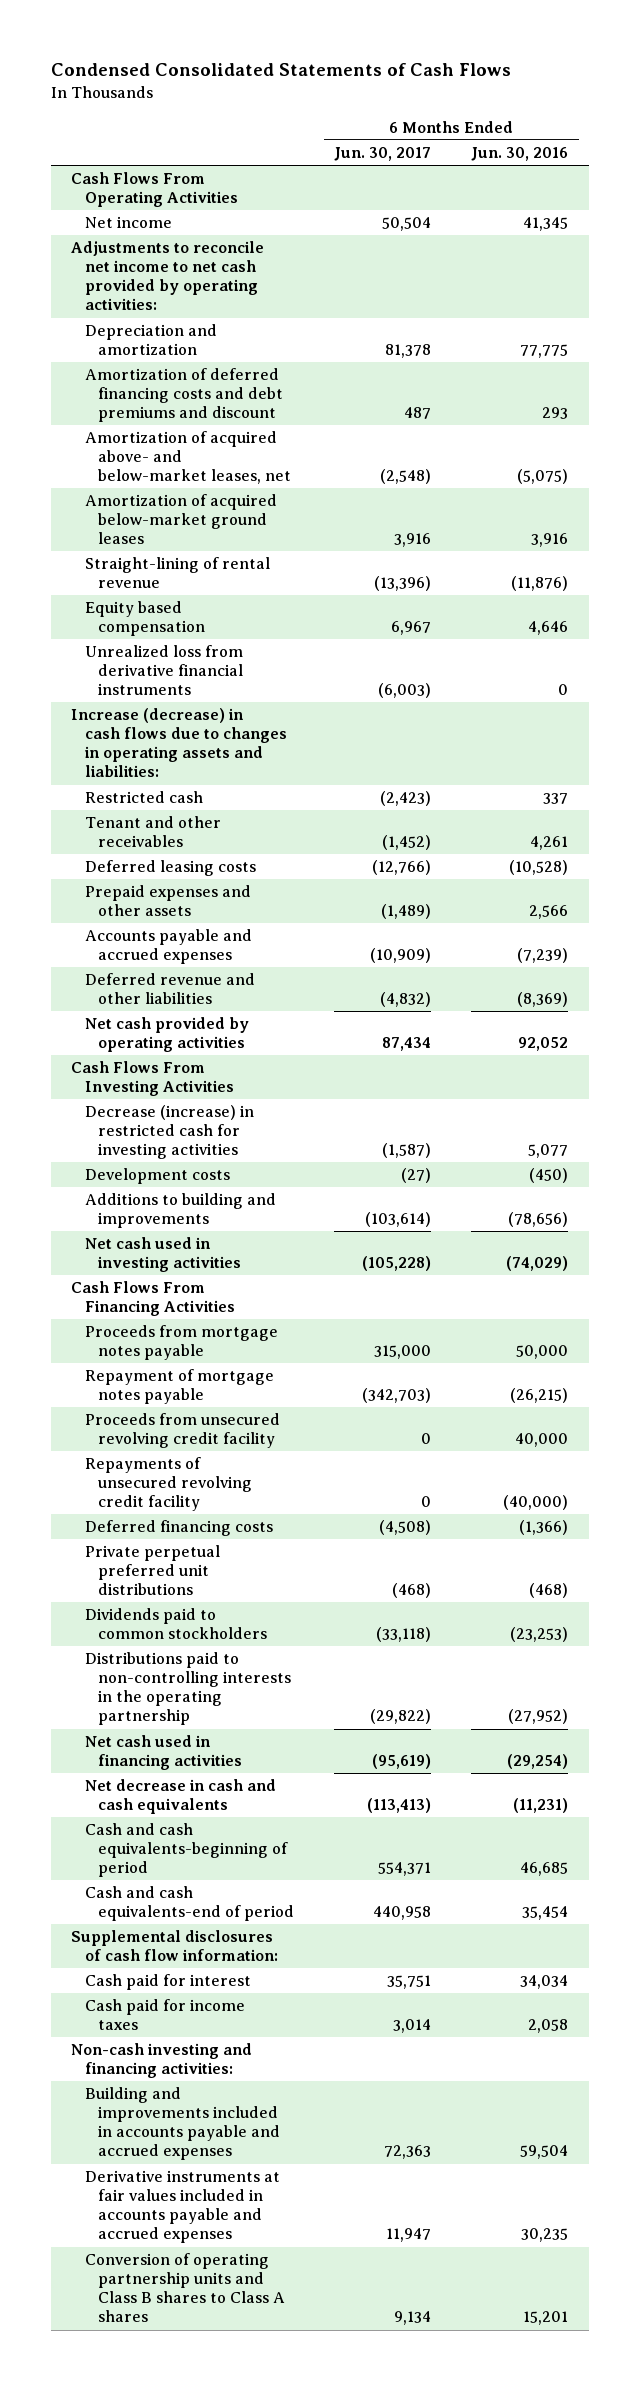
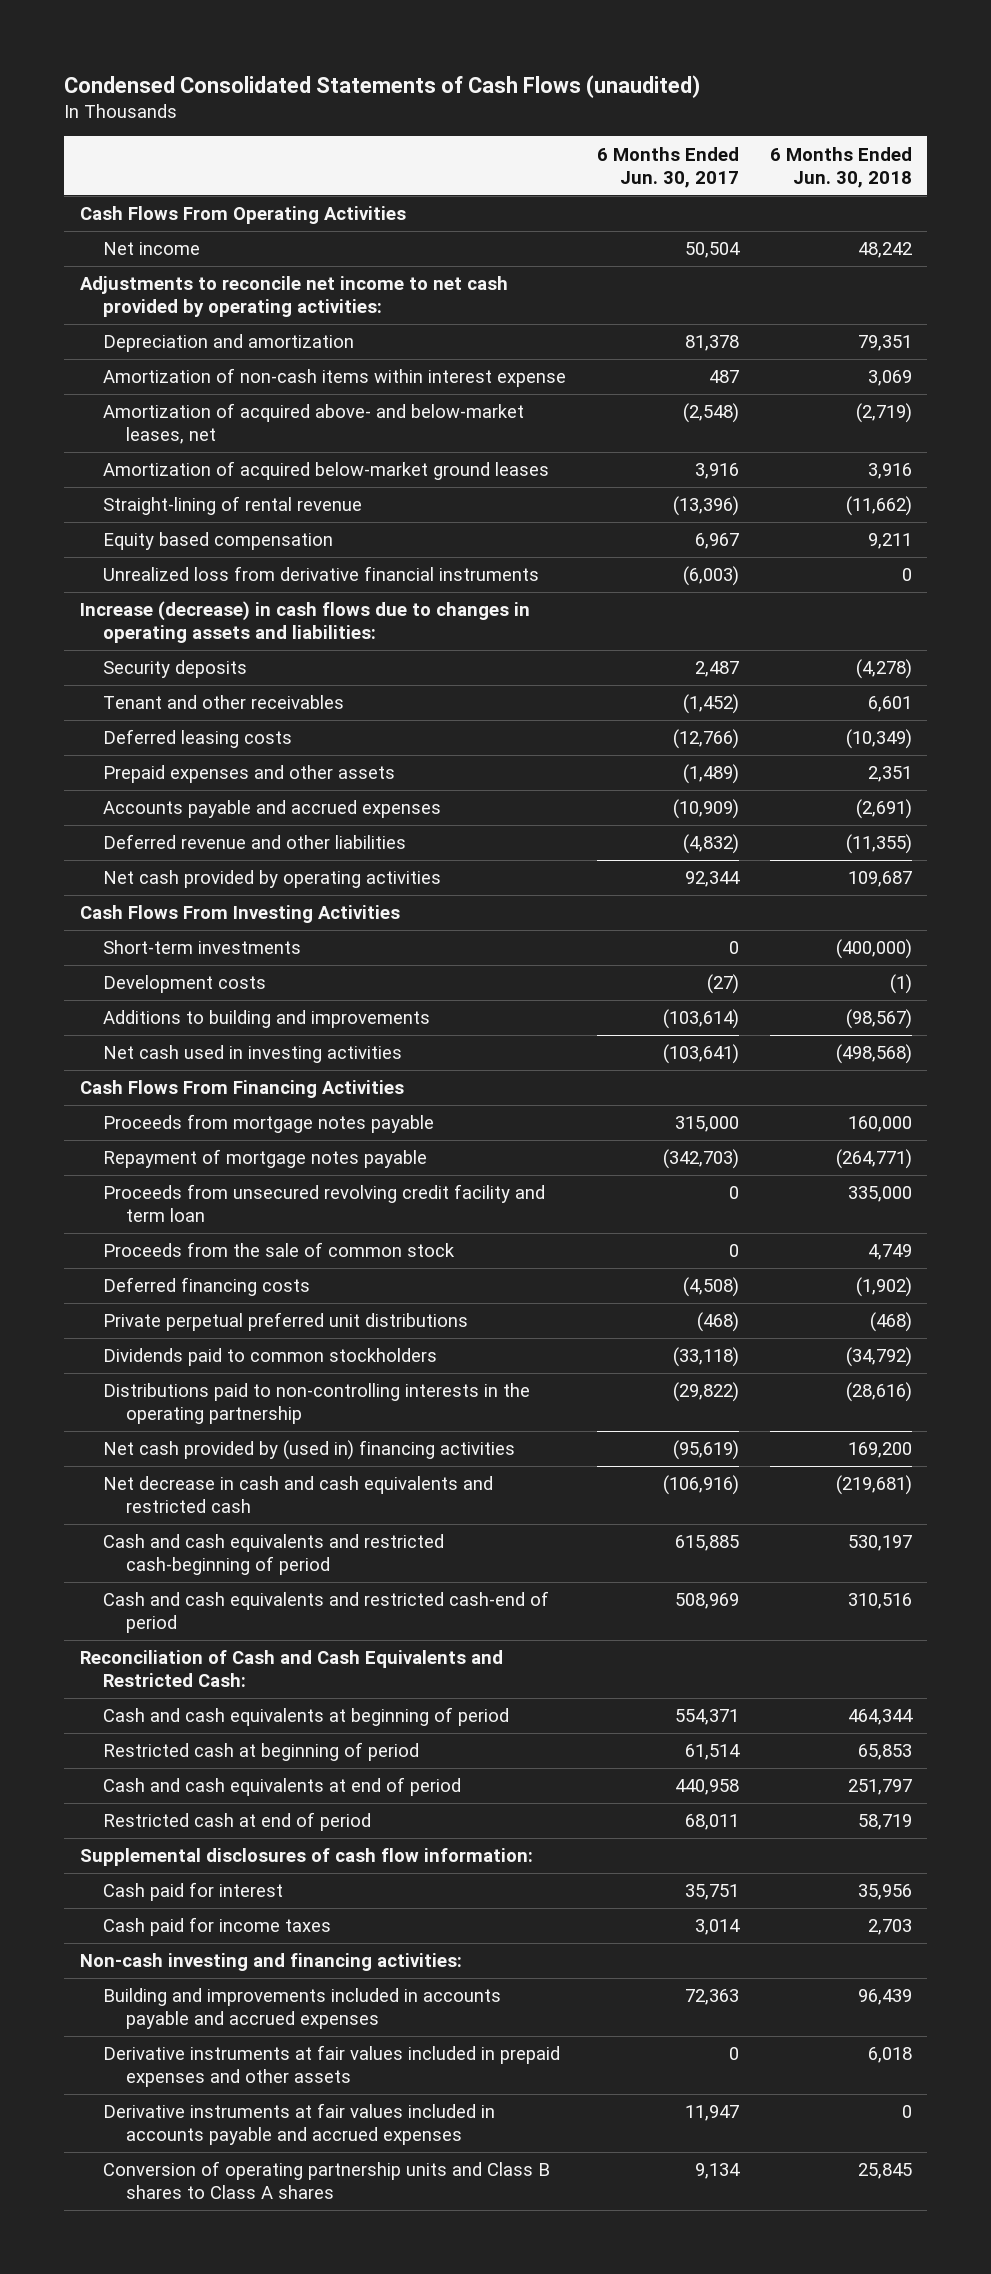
- Condensed Consolidated Statements of Cash Flows
+ Condensed Consolidated Statements of Cash Flows (unaudited)
- | 6 Months Ended Jun. 30, 2017 | 6 Months Ended Jun. 30, 2016
+ | 6 Months Ended Jun. 30, 2017 | 6 Months Ended Jun. 30, 2018
- Amortization of deferred financing costs and debt premiums and discount | 487 | 293
+ Amortization of non-cash items within interest expense | 487 | 3,069
- Restricted cash | (2,423) | 337
+ Security deposits | 2,487 | (4,278)
- Net cash provided by operating activities | 87,434 | 92,052
+ Net cash provided by operating activities | 92,344 | 109,687
- Decrease (increase) in restricted cash for investing activities | (1,587) | 5,077
+ Short-term investments | 0 | (400,000)
- Net cash used in investing activities | (105,228) | (74,029)
+ Net cash used in investing activities | (103,641) | (498,568)
- Proceeds from unsecured revolving credit facility | 0 | 40,000
- Repayments of unsecured revolving credit facility | 0 | (40,000)
+ Proceeds from unsecured revolving credit facility and term loan | 0 | 335,000
+ Proceeds from the sale of common stock | 0 | 4,749
- Net cash used in financing activities | (95,619) | (29,254)
- Net decrease in cash and cash equivalents | (113,413) | (11,231)
- Cash and cash equivalents-beginning of period | 554,371 | 46,685
- Cash and cash equivalents-end of period | 440,958 | 35,454
+ Net cash provided by (used in) financing activities | (95,619) | 169,200
+ Net decrease in cash and cash equivalents and restricted cash | (106,916) | (219,681)
+ Cash and cash equivalents and restricted cash-beginning of period | 615,885 | 530,197
+ Cash and cash equivalents and restricted cash-end of period | 508,969 | 310,516
+ Reconciliation of Cash and Cash Equivalents and Restricted Cash:
+ Cash and cash equivalents at beginning of period | 554,371 | 464,344
+ Restricted cash at beginning of period | 61,514 | 65,853
+ Cash and cash equivalents at end of period | 440,958 | 251,797
+ Restricted cash at end of period | 68,011 | 58,719
+ Derivative instruments at fair values included in prepaid expenses and other assets | 0 | 6,018

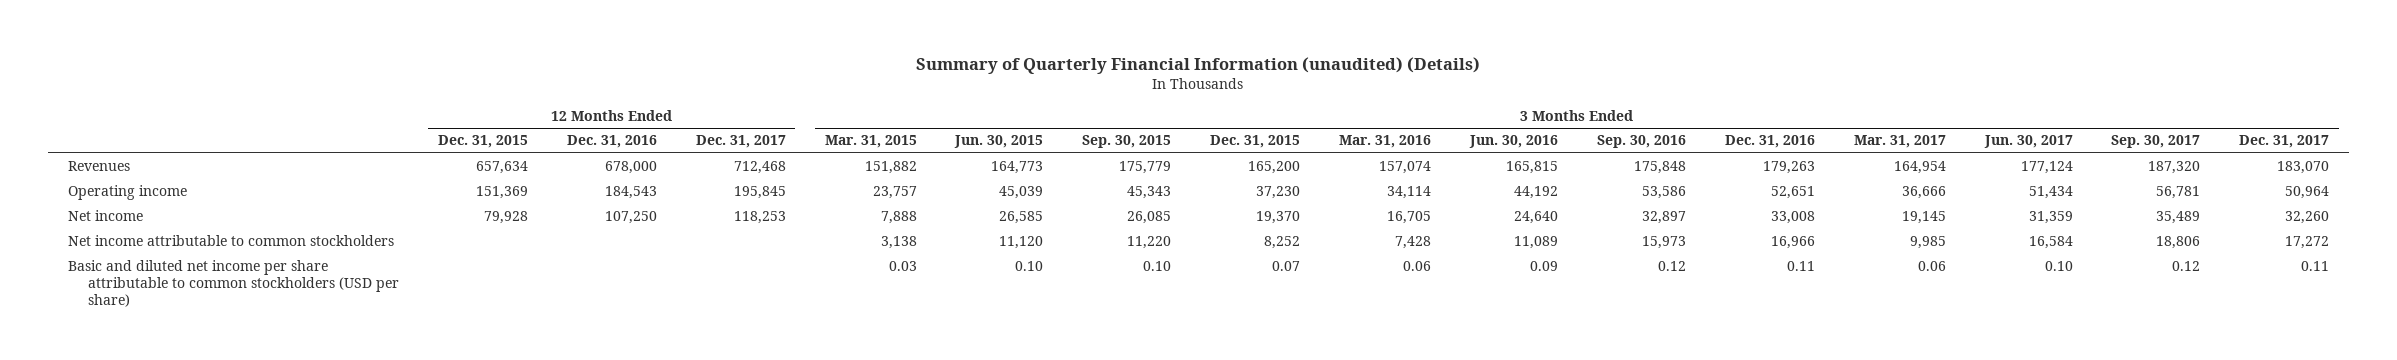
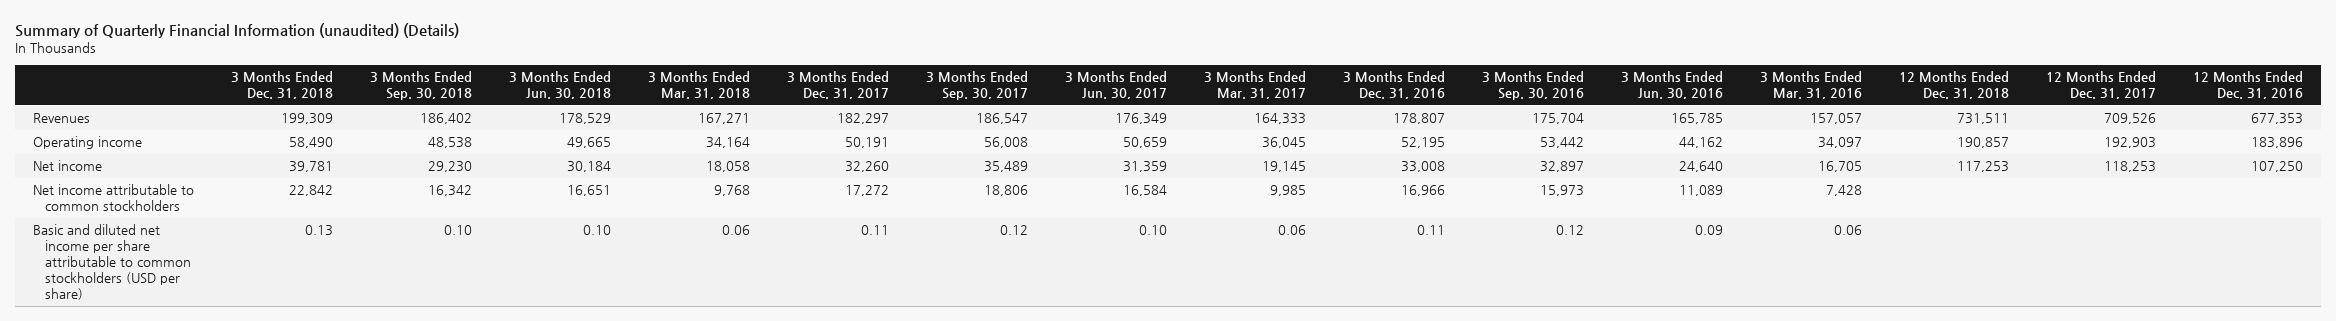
- | 12 Months Ended Dec. 31, 2015 | 12 Months Ended Dec. 31, 2016 | 12 Months Ended Dec. 31, 2017 | 3 Months Ended Mar. 31, 2015 | 3 Months Ended Jun. 30, 2015 | 3 Months Ended Sep. 30, 2015 | 3 Months Ended Dec. 31, 2015 | 3 Months Ended Mar. 31, 2016 | 3 Months Ended Jun. 30, 2016 | 3 Months Ended Sep. 30, 2016 | 3 Months Ended Dec. 31, 2016 | 3 Months Ended Mar. 31, 2017 | 3 Months Ended Jun. 30, 2017 | 3 Months Ended Sep. 30, 2017 | 3 Months Ended Dec. 31, 2017
+ | 3 Months Ended Dec. 31, 2018 | 3 Months Ended Sep. 30, 2018 | 3 Months Ended Jun. 30, 2018 | 3 Months Ended Mar. 31, 2018 | 3 Months Ended Dec. 31, 2017 | 3 Months Ended Sep. 30, 2017 | 3 Months Ended Jun. 30, 2017 | 3 Months Ended Mar. 31, 2017 | 3 Months Ended Dec. 31, 2016 | 3 Months Ended Sep. 30, 2016 | 3 Months Ended Jun. 30, 2016 | 3 Months Ended Mar. 31, 2016 | 12 Months Ended Dec. 31, 2018 | 12 Months Ended Dec. 31, 2017 | 12 Months Ended Dec. 31, 2016
- Revenues | 657,634 | 678,000 | 712,468 | 151,882 | 164,773 | 175,779 | 165,200 | 157,074 | 165,815 | 175,848 | 179,263 | 164,954 | 177,124 | 187,320 | 183,070
- Operating income | 151,369 | 184,543 | 195,845 | 23,757 | 45,039 | 45,343 | 37,230 | 34,114 | 44,192 | 53,586 | 52,651 | 36,666 | 51,434 | 56,781 | 50,964
+ Revenues | 199,309 | 186,402 | 178,529 | 167,271 | 182,297 | 186,547 | 176,349 | 164,333 | 178,807 | 175,704 | 165,785 | 157,057 | 731,511 | 709,526 | 677,353
+ Operating income | 58,490 | 48,538 | 49,665 | 34,164 | 50,191 | 56,008 | 50,659 | 36,045 | 52,195 | 53,442 | 44,162 | 34,097 | 190,857 | 192,903 | 183,896

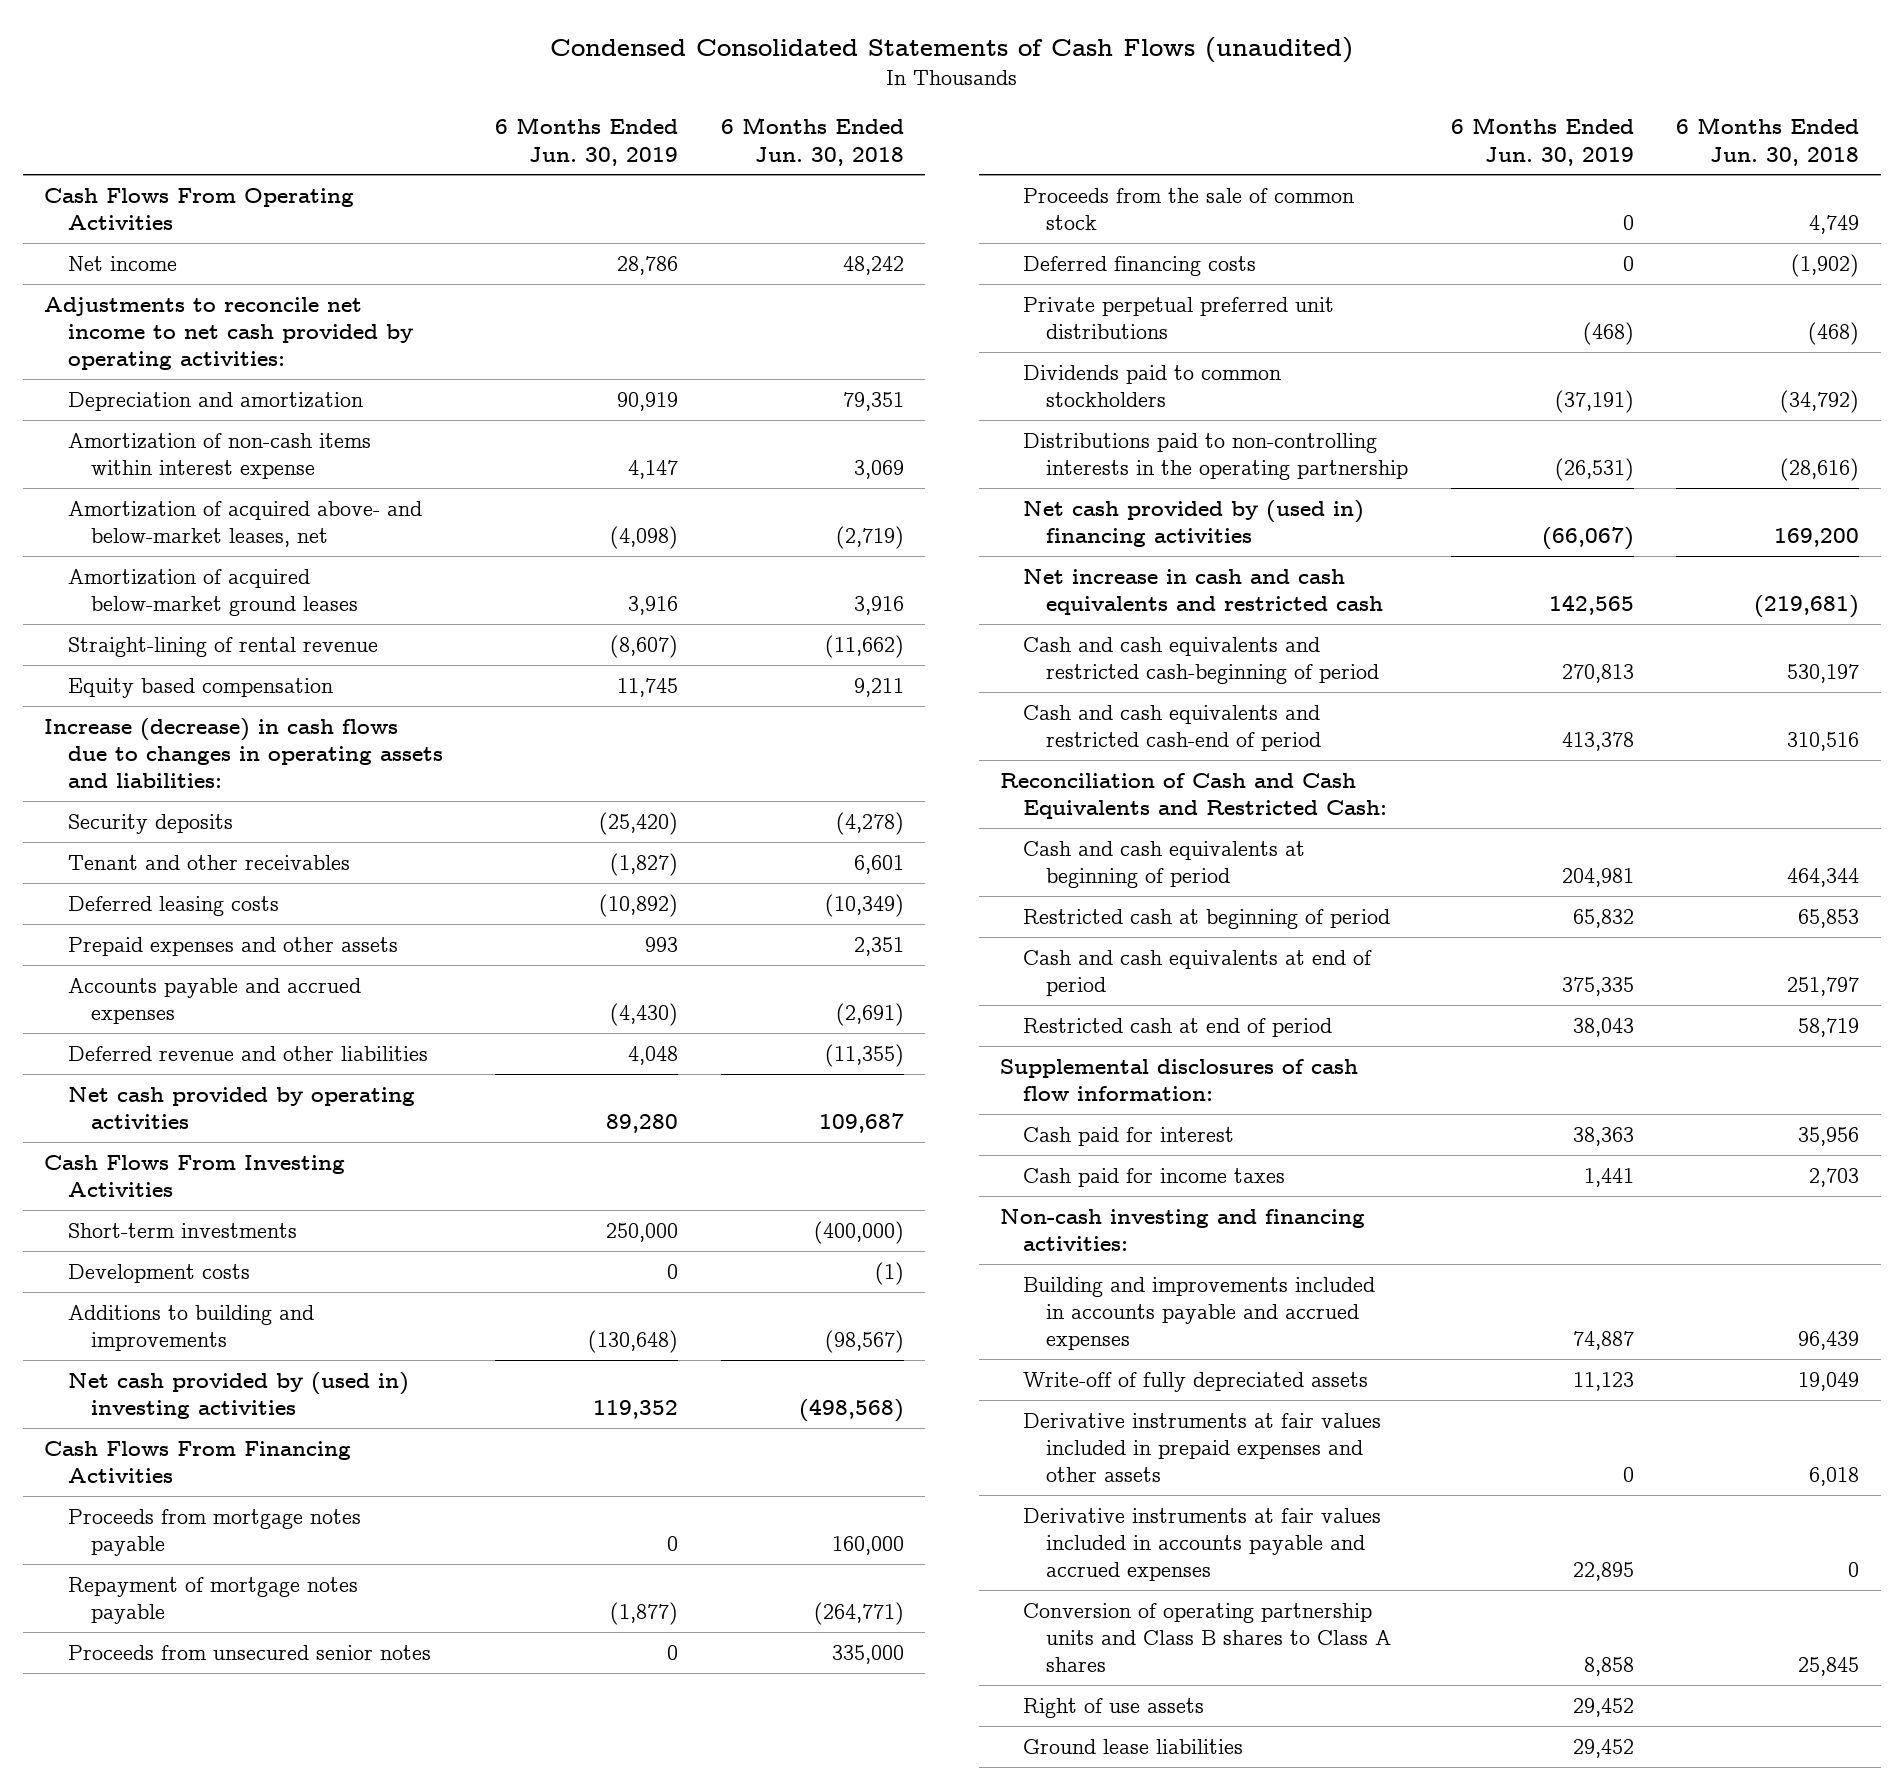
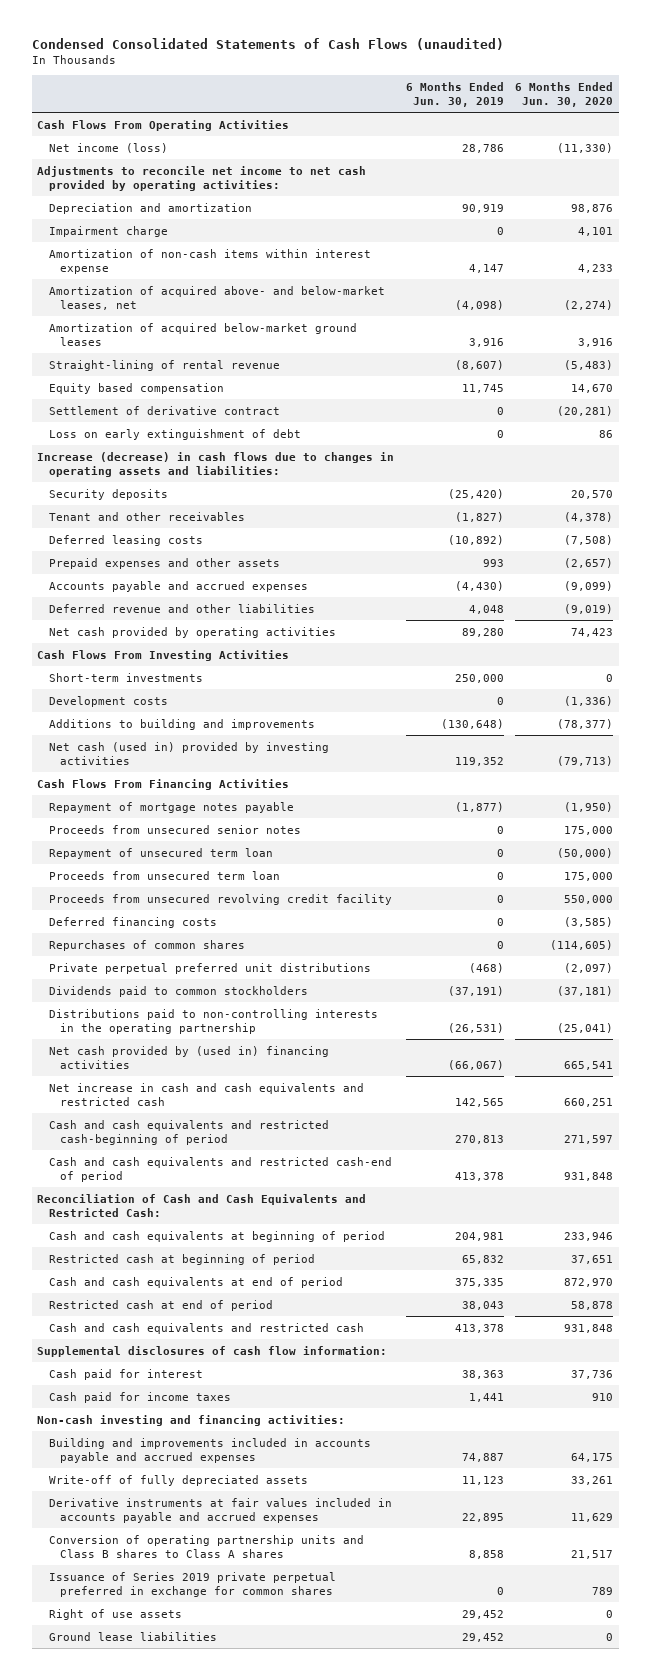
- | 6 Months Ended Jun. 30, 2019 | 6 Months Ended Jun. 30, 2018
+ | 6 Months Ended Jun. 30, 2019 | 6 Months Ended Jun. 30, 2020
- Net income | 28,786 | 48,242
+ Net income (loss) | 28,786 | (11,330)
+ Impairment charge | 0 | 4,101
+ Settlement of derivative contract | 0 | (20,281)
+ Loss on early extinguishment of debt | 0 | 86
- Net cash provided by (used in) investing activities | 119,352 | (498,568)
+ Net cash (used in) provided by investing activities | 119,352 | (79,713)
- Proceeds from mortgage notes payable | 0 | 160,000
- Proceeds from the sale of common stock | 0 | 4,749
+ Repayment of unsecured term loan | 0 | (50,000)
+ Proceeds from unsecured term loan | 0 | 175,000
+ Proceeds from unsecured revolving credit facility | 0 | 550,000
+ Repurchases of common shares | 0 | (114,605)
+ Cash and cash equivalents and restricted cash | 413,378 | 931,848
- Derivative instruments at fair values included in prepaid expenses and other assets | 0 | 6,018
+ Issuance of Series 2019 private perpetual preferred in exchange for common shares | 0 | 789

